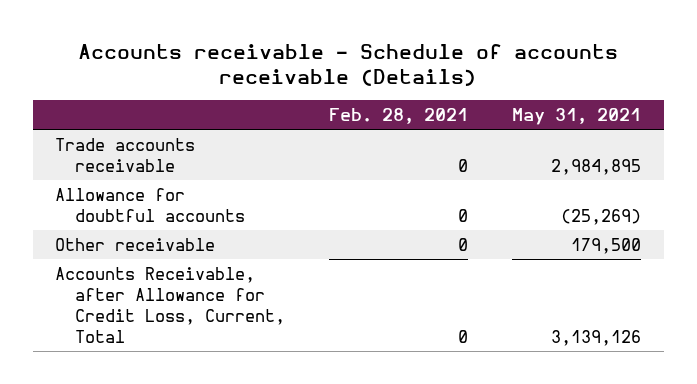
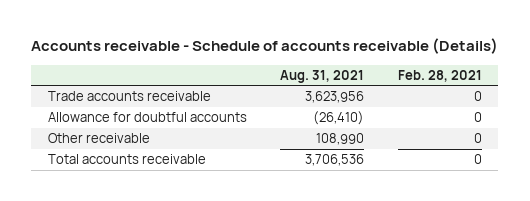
- | Feb. 28, 2021 | May 31, 2021
+ | Aug. 31, 2021 | Feb. 28, 2021
- Accounts Receivable, after Allowance for Credit Loss, Current, Total | 0 | 3,139,126
+ Total accounts receivable | 3,706,536 | 0

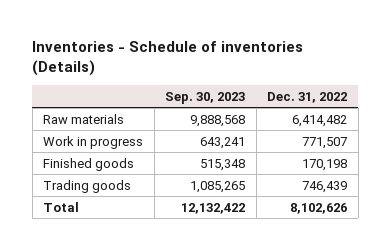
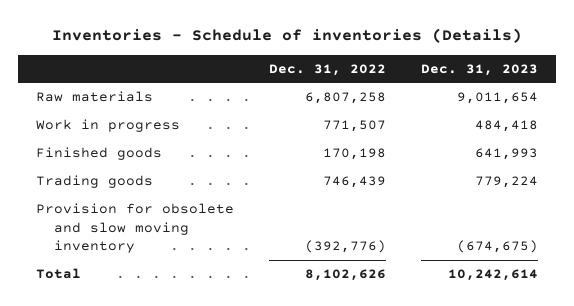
- | Sep. 30, 2023 | Dec. 31, 2022
+ | Dec. 31, 2022 | Dec. 31, 2023
- Raw materials | 9,888,568 | 6,414,482
+ Raw materials | 6,807,258 | 9,011,654
+ Provision for obsolete and slow moving inventory | (392,776) | (674,675)

